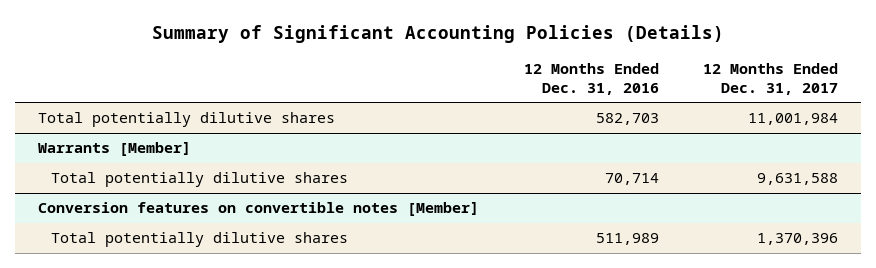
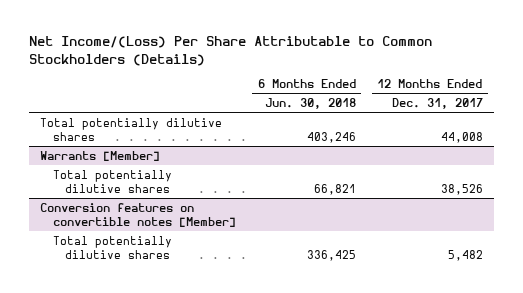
- Summary of Significant Accounting Policies (Details)
+ Net Income/(Loss) Per Share Attributable to Common Stockholders (Details)
- | 12 Months Ended Dec. 31, 2016 | 12 Months Ended Dec. 31, 2017
+ | 6 Months Ended Jun. 30, 2018 | 12 Months Ended Dec. 31, 2017
- Total potentially dilutive shares | 582,703 | 11,001,984
+ Total potentially dilutive shares | 403,246 | 44,008
@ Warrants [Member]
- Total potentially dilutive shares | 70,714 | 9,631,588
+ Total potentially dilutive shares | 66,821 | 38,526
@ Conversion features on convertible notes [Member]
- Total potentially dilutive shares | 511,989 | 1,370,396
+ Total potentially dilutive shares | 336,425 | 5,482

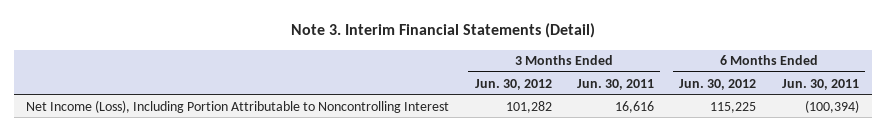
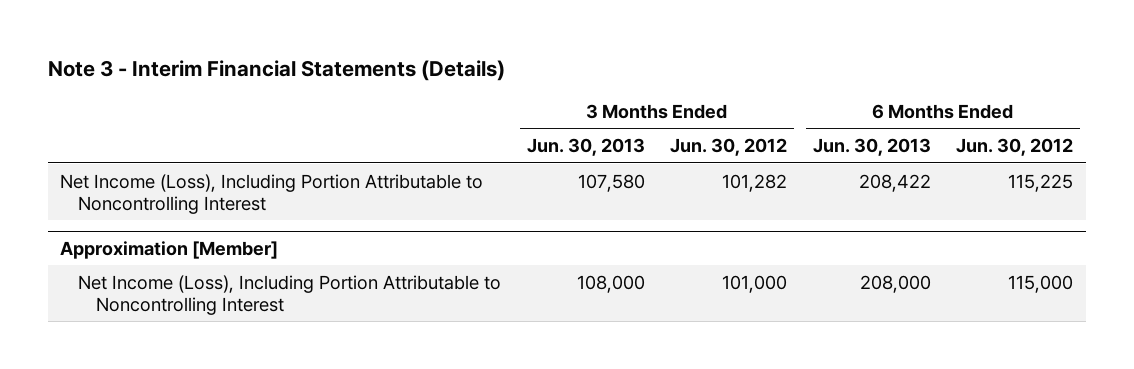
- Note 3. Interim Financial Statements (Detail)
+ Note 3 - Interim Financial Statements (Details)
- | 3 Months Ended Jun. 30, 2012 | 3 Months Ended Jun. 30, 2011 | 6 Months Ended Jun. 30, 2012 | 6 Months Ended Jun. 30, 2011
+ | 3 Months Ended Jun. 30, 2013 | 3 Months Ended Jun. 30, 2012 | 6 Months Ended Jun. 30, 2013 | 6 Months Ended Jun. 30, 2012
+ Approximation [Member]
+ Net Income (Loss), Including Portion Attributable to Noncontrolling Interest | 108,000 | 101,000 | 208,000 | 115,000

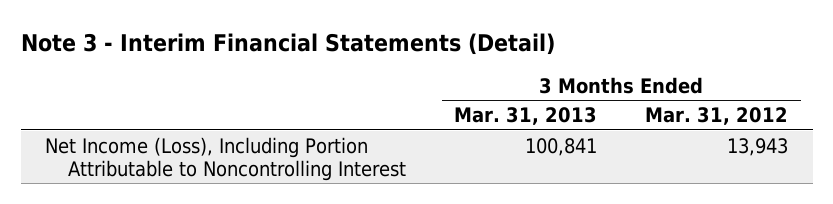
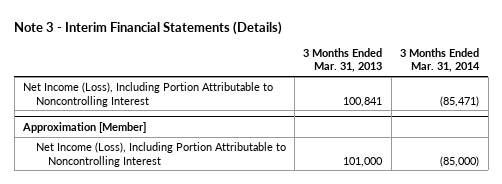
- Note 3 - Interim Financial Statements (Detail)
+ Note 3 - Interim Financial Statements (Details)
- | 3 Months Ended Mar. 31, 2013 | 3 Months Ended Mar. 31, 2012
+ | 3 Months Ended Mar. 31, 2013 | 3 Months Ended Mar. 31, 2014
+ Approximation [Member]
+ Net Income (Loss), Including Portion Attributable to Noncontrolling Interest | 101,000 | (85,000)

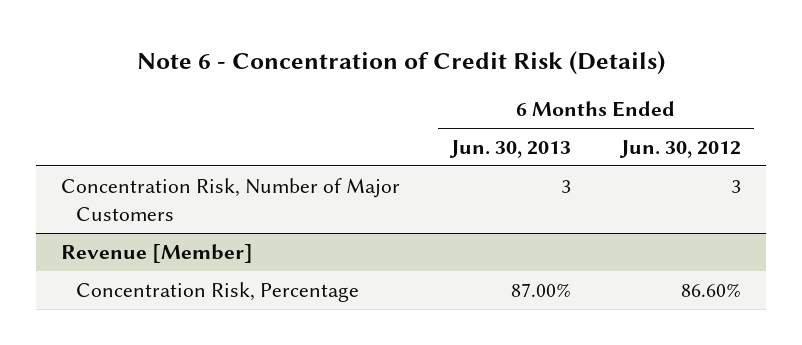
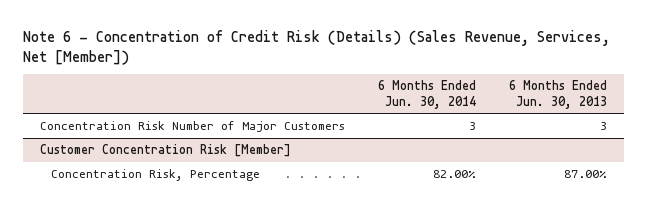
- Note 6 - Concentration of Credit Risk (Details)
+ Note 6 - Concentration of Credit Risk (Details) (Sales Revenue, Services, Net [Member])
- | 6 Months Ended Jun. 30, 2013 | 6 Months Ended Jun. 30, 2012
+ | 6 Months Ended Jun. 30, 2014 | 6 Months Ended Jun. 30, 2013
- Concentration Risk, Number of Major Customers | 3 | 3
- Revenue [Member]
+ Concentration Risk Number of Major Customers | 3 | 3
+ Customer Concentration Risk [Member]

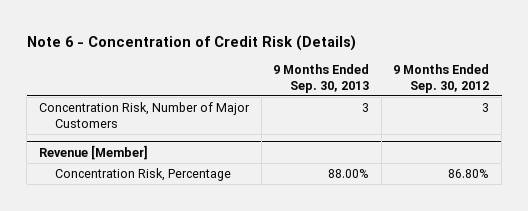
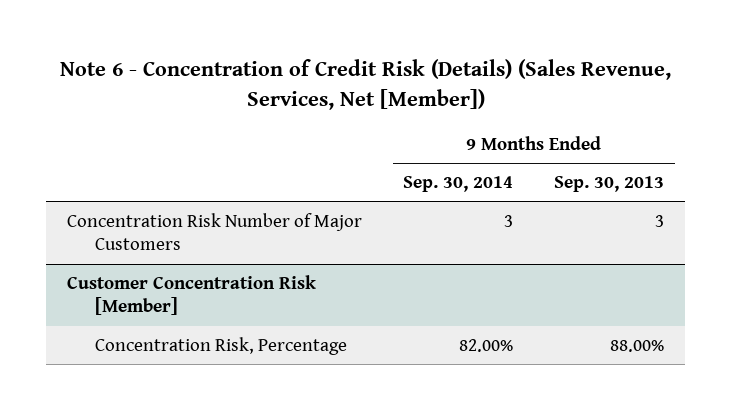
- Note 6 - Concentration of Credit Risk (Details)
+ Note 6 - Concentration of Credit Risk (Details) (Sales Revenue, Services, Net [Member])
- | 9 Months Ended Sep. 30, 2013 | 9 Months Ended Sep. 30, 2012
+ | 9 Months Ended Sep. 30, 2014 | 9 Months Ended Sep. 30, 2013
- Concentration Risk, Number of Major Customers | 3 | 3
- Revenue [Member]
+ Concentration Risk Number of Major Customers | 3 | 3
+ Customer Concentration Risk [Member]

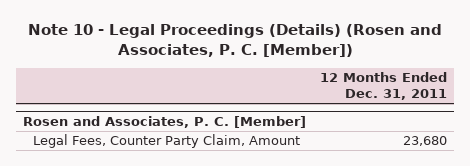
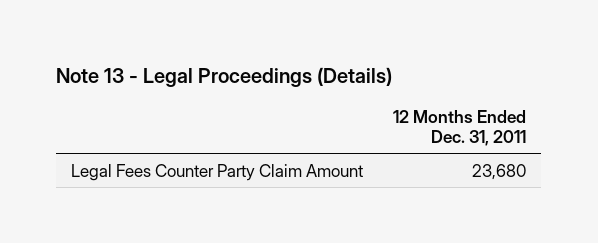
- Note 10 - Legal Proceedings (Details) (Rosen and Associates, P. C. [Member])
+ Note 13 - Legal Proceedings (Details)
- Rosen and Associates, P. C. [Member]
- Legal Fees, Counter Party Claim, Amount | 23,680
+ Legal Fees Counter Party Claim Amount | 23,680

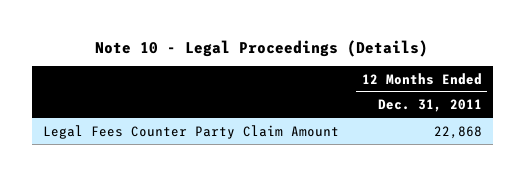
- Note 13 - Legal Proceedings (Details)
+ Note 10 - Legal Proceedings (Details)
- Legal Fees Counter Party Claim Amount | 23,680
+ Legal Fees Counter Party Claim Amount | 22,868

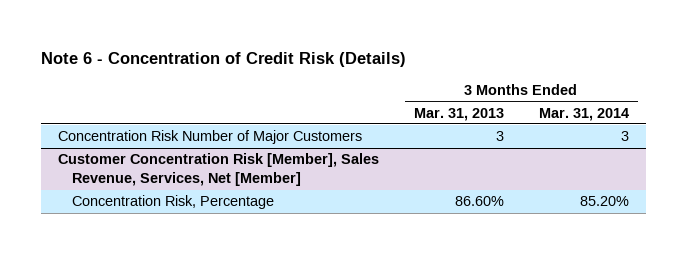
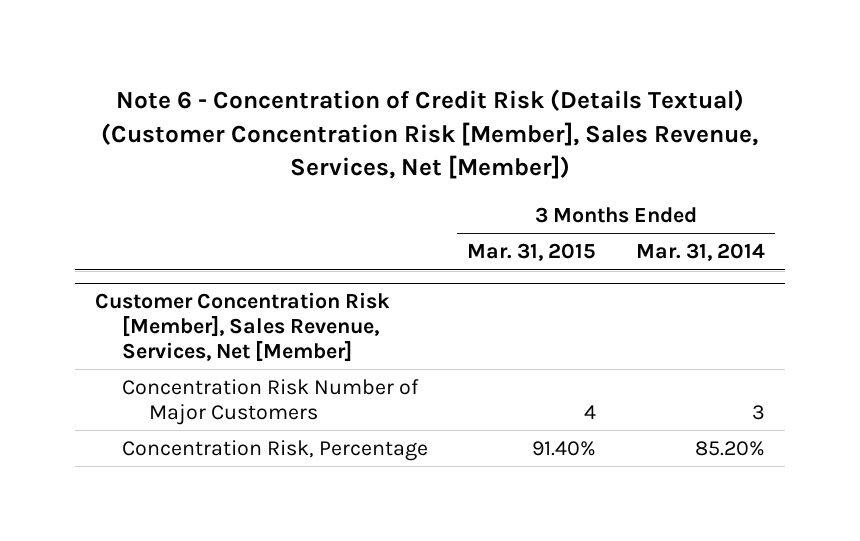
- Note 6 - Concentration of Credit Risk (Details)
+ Note 6 - Concentration of Credit Risk (Details Textual) (Customer Concentration Risk [Member], Sales Revenue, Services, Net [Member])
- | 3 Months Ended Mar. 31, 2013 | 3 Months Ended Mar. 31, 2014
+ | 3 Months Ended Mar. 31, 2015 | 3 Months Ended Mar. 31, 2014
- Concentration Risk Number of Major Customers | 3 | 3
@ Customer Concentration Risk [Member], Sales Revenue, Services, Net [Member]
+ Concentration Risk Number of Major Customers | 4 | 3

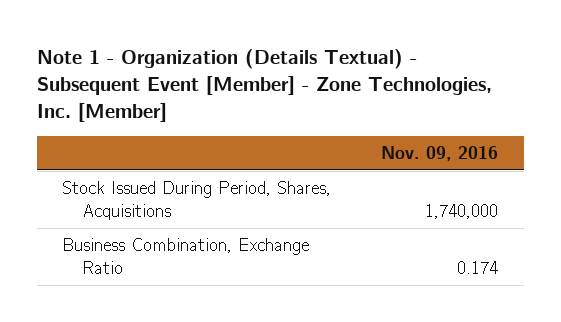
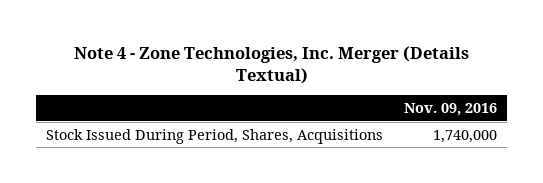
- Note 1 - Organization (Details Textual) - Subsequent Event [Member] - Zone Technologies, Inc. [Member]
+ Note 4 - Zone Technologies, Inc. Merger (Details Textual)
- Business Combination, Exchange Ratio | 0.174

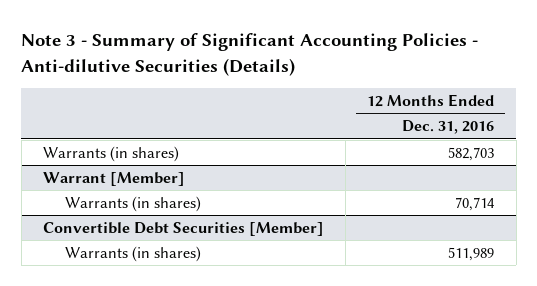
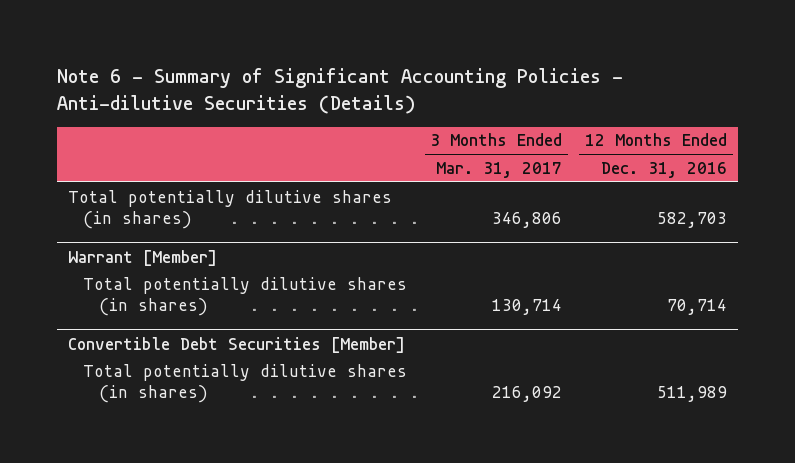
- Note 3 - Summary of Significant Accounting Policies - Anti-dilutive Securities (Details)
+ Note 6 - Summary of Significant Accounting Policies - Anti-dilutive Securities (Details)
- | 12 Months Ended Dec. 31, 2016
+ | 3 Months Ended Mar. 31, 2017 | 12 Months Ended Dec. 31, 2016
- Warrants (in shares) | 582,703
+ Total potentially dilutive shares (in shares) | 346,806 | 582,703
@ Warrant [Member]
- Warrants (in shares) | 70,714
+ Total potentially dilutive shares (in shares) | 130,714 | 70,714
@ Convertible Debt Securities [Member]
- Warrants (in shares) | 511,989
+ Total potentially dilutive shares (in shares) | 216,092 | 511,989

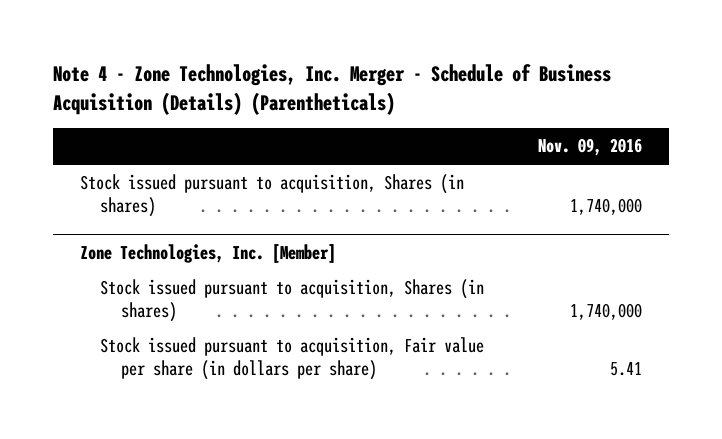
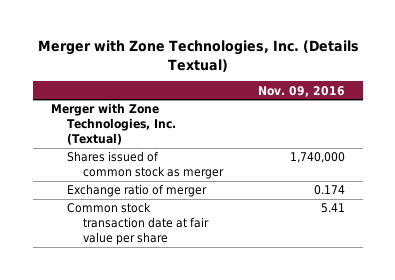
- Note 4 - Zone Technologies, Inc. Merger - Schedule of Business Acquisition (Details) (Parentheticals)
+ Merger with Zone Technologies, Inc. (Details Textual)
- Stock issued pursuant to acquisition, Shares (in shares) | 1,740,000
- Zone Technologies, Inc. [Member]
- Stock issued pursuant to acquisition, Shares (in shares) | 1,740,000
- Stock issued pursuant to acquisition, Fair value per share (in dollars per share) | 5.41
+ Merger with Zone Technologies, Inc. (Textual)
+ Shares issued of common stock as merger | 1,740,000
+ Exchange ratio of merger | 0.174
+ Common stock transaction date at fair value per share | 5.41

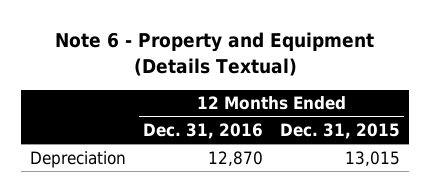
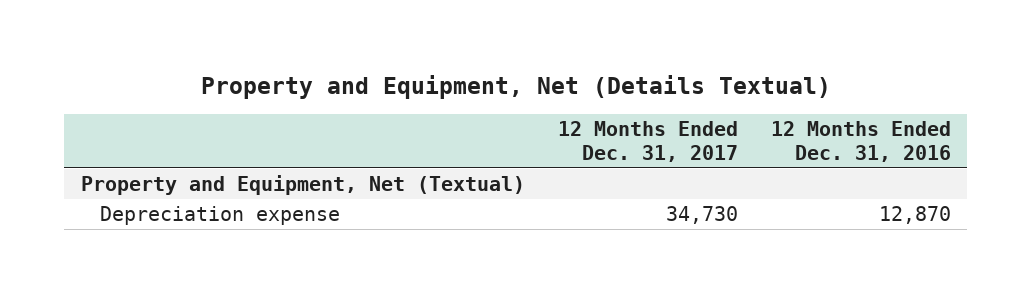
- Note 6 - Property and Equipment (Details Textual)
+ Property and Equipment, Net (Details Textual)
- | 12 Months Ended Dec. 31, 2016 | 12 Months Ended Dec. 31, 2015
+ | 12 Months Ended Dec. 31, 2017 | 12 Months Ended Dec. 31, 2016
- Depreciation | 12,870 | 13,015
+ Property and Equipment, Net (Textual)
+ Depreciation expense | 34,730 | 12,870

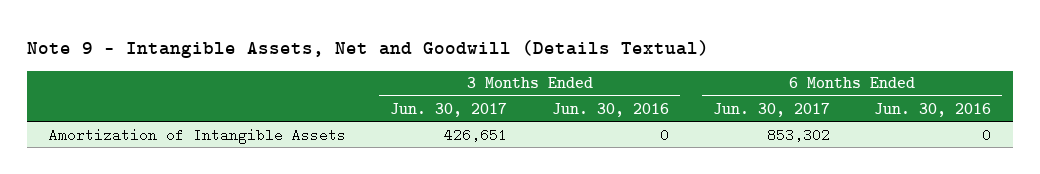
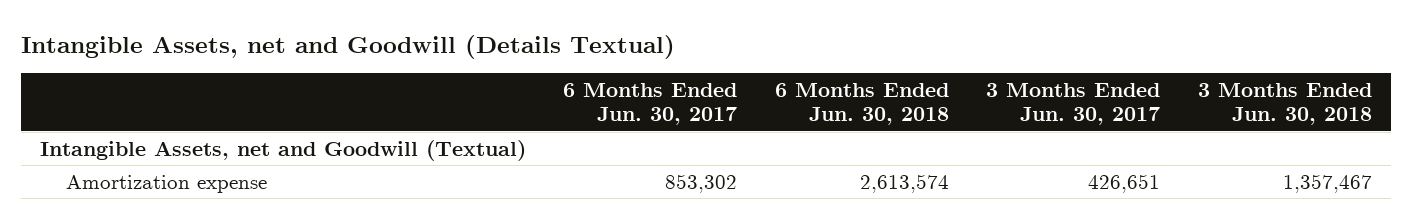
- Note 9 - Intangible Assets, Net and Goodwill (Details Textual)
+ Intangible Assets, net and Goodwill (Details Textual)
- | 3 Months Ended Jun. 30, 2017 | 3 Months Ended Jun. 30, 2016 | 6 Months Ended Jun. 30, 2017 | 6 Months Ended Jun. 30, 2016
+ | 6 Months Ended Jun. 30, 2017 | 6 Months Ended Jun. 30, 2018 | 3 Months Ended Jun. 30, 2017 | 3 Months Ended Jun. 30, 2018
- Amortization of Intangible Assets | 426,651 | 0 | 853,302 | 0
+ Intangible Assets, net and Goodwill (Textual)
+ Amortization expense | 853,302 | 2,613,574 | 426,651 | 1,357,467

